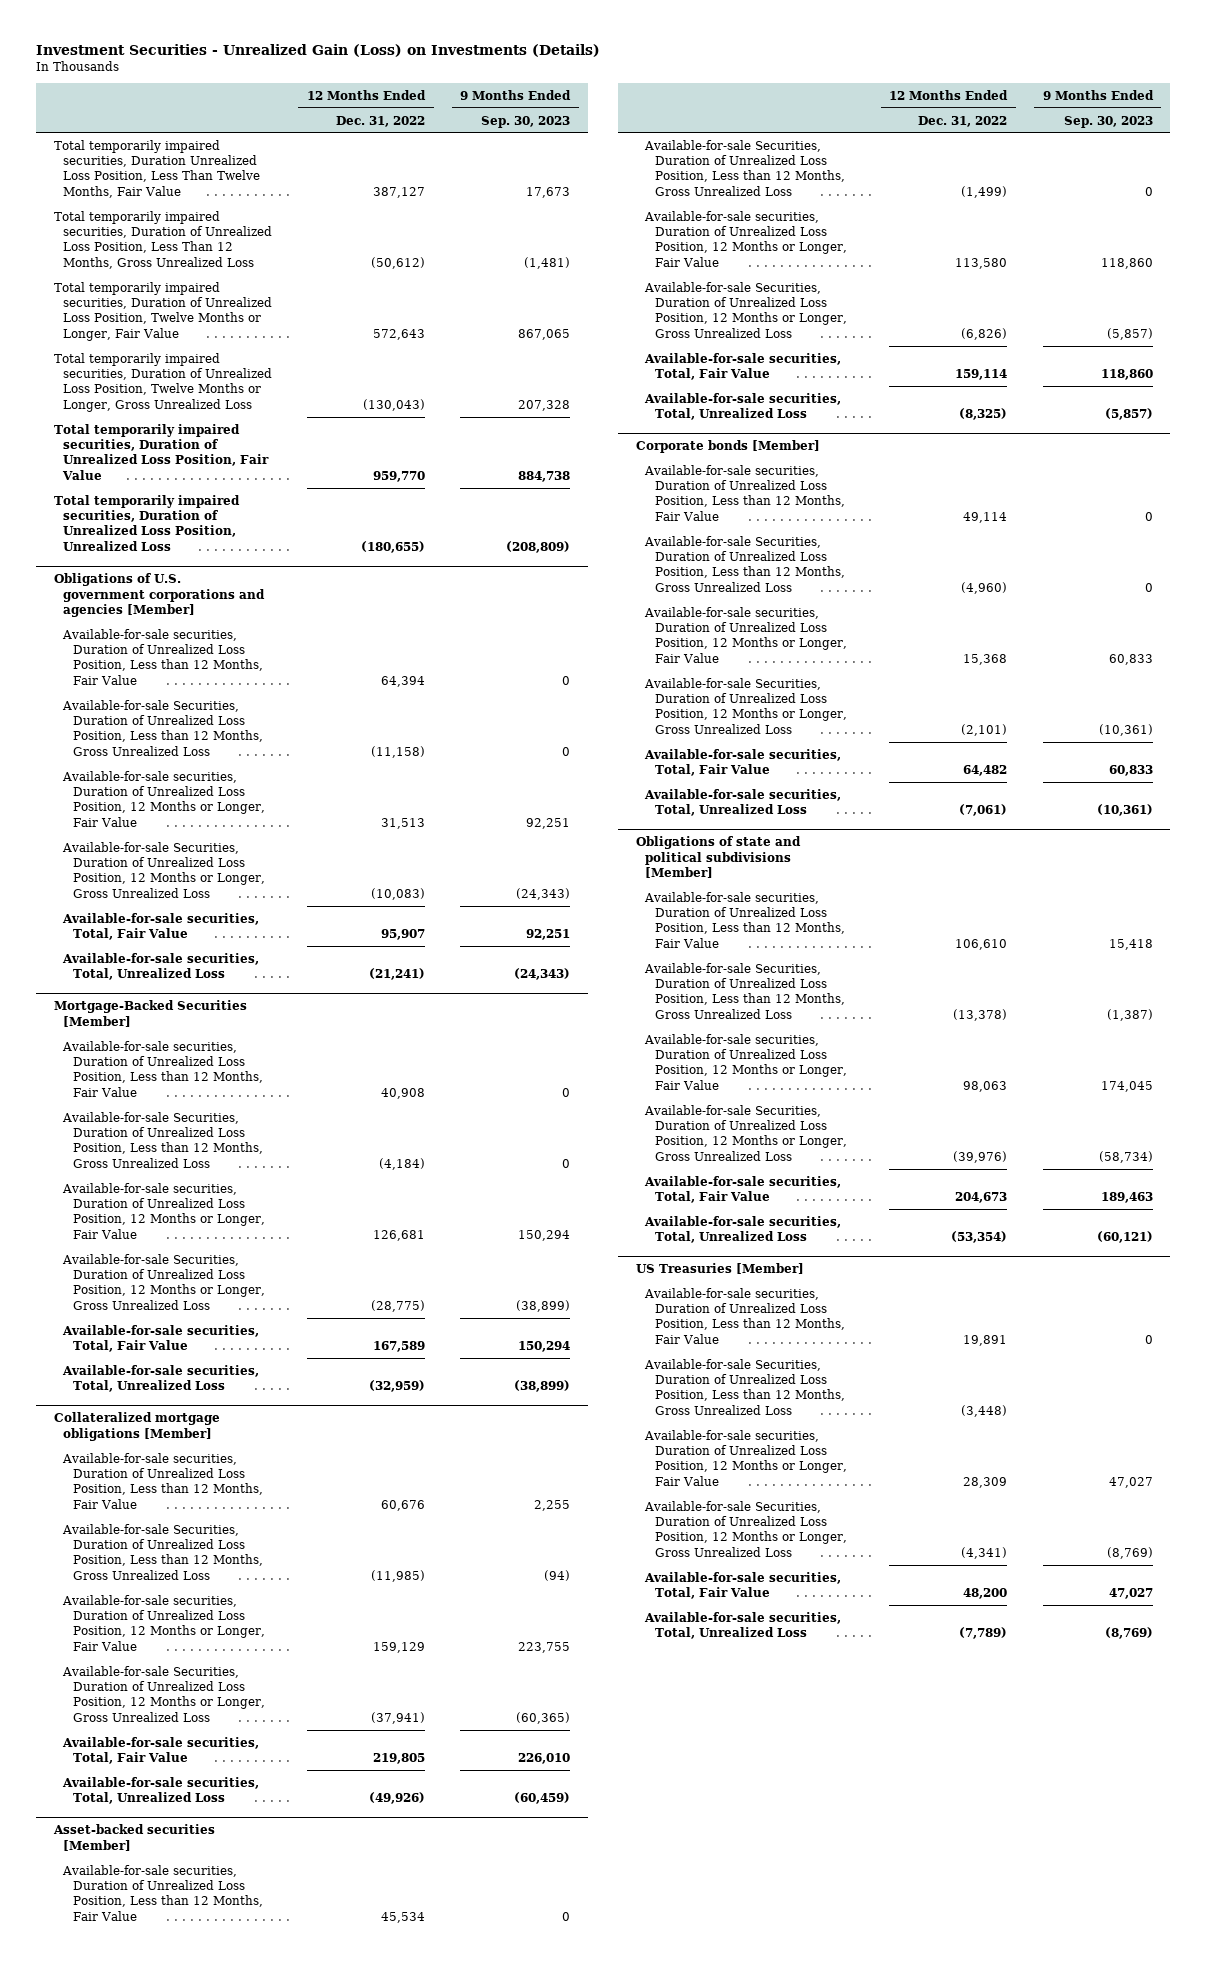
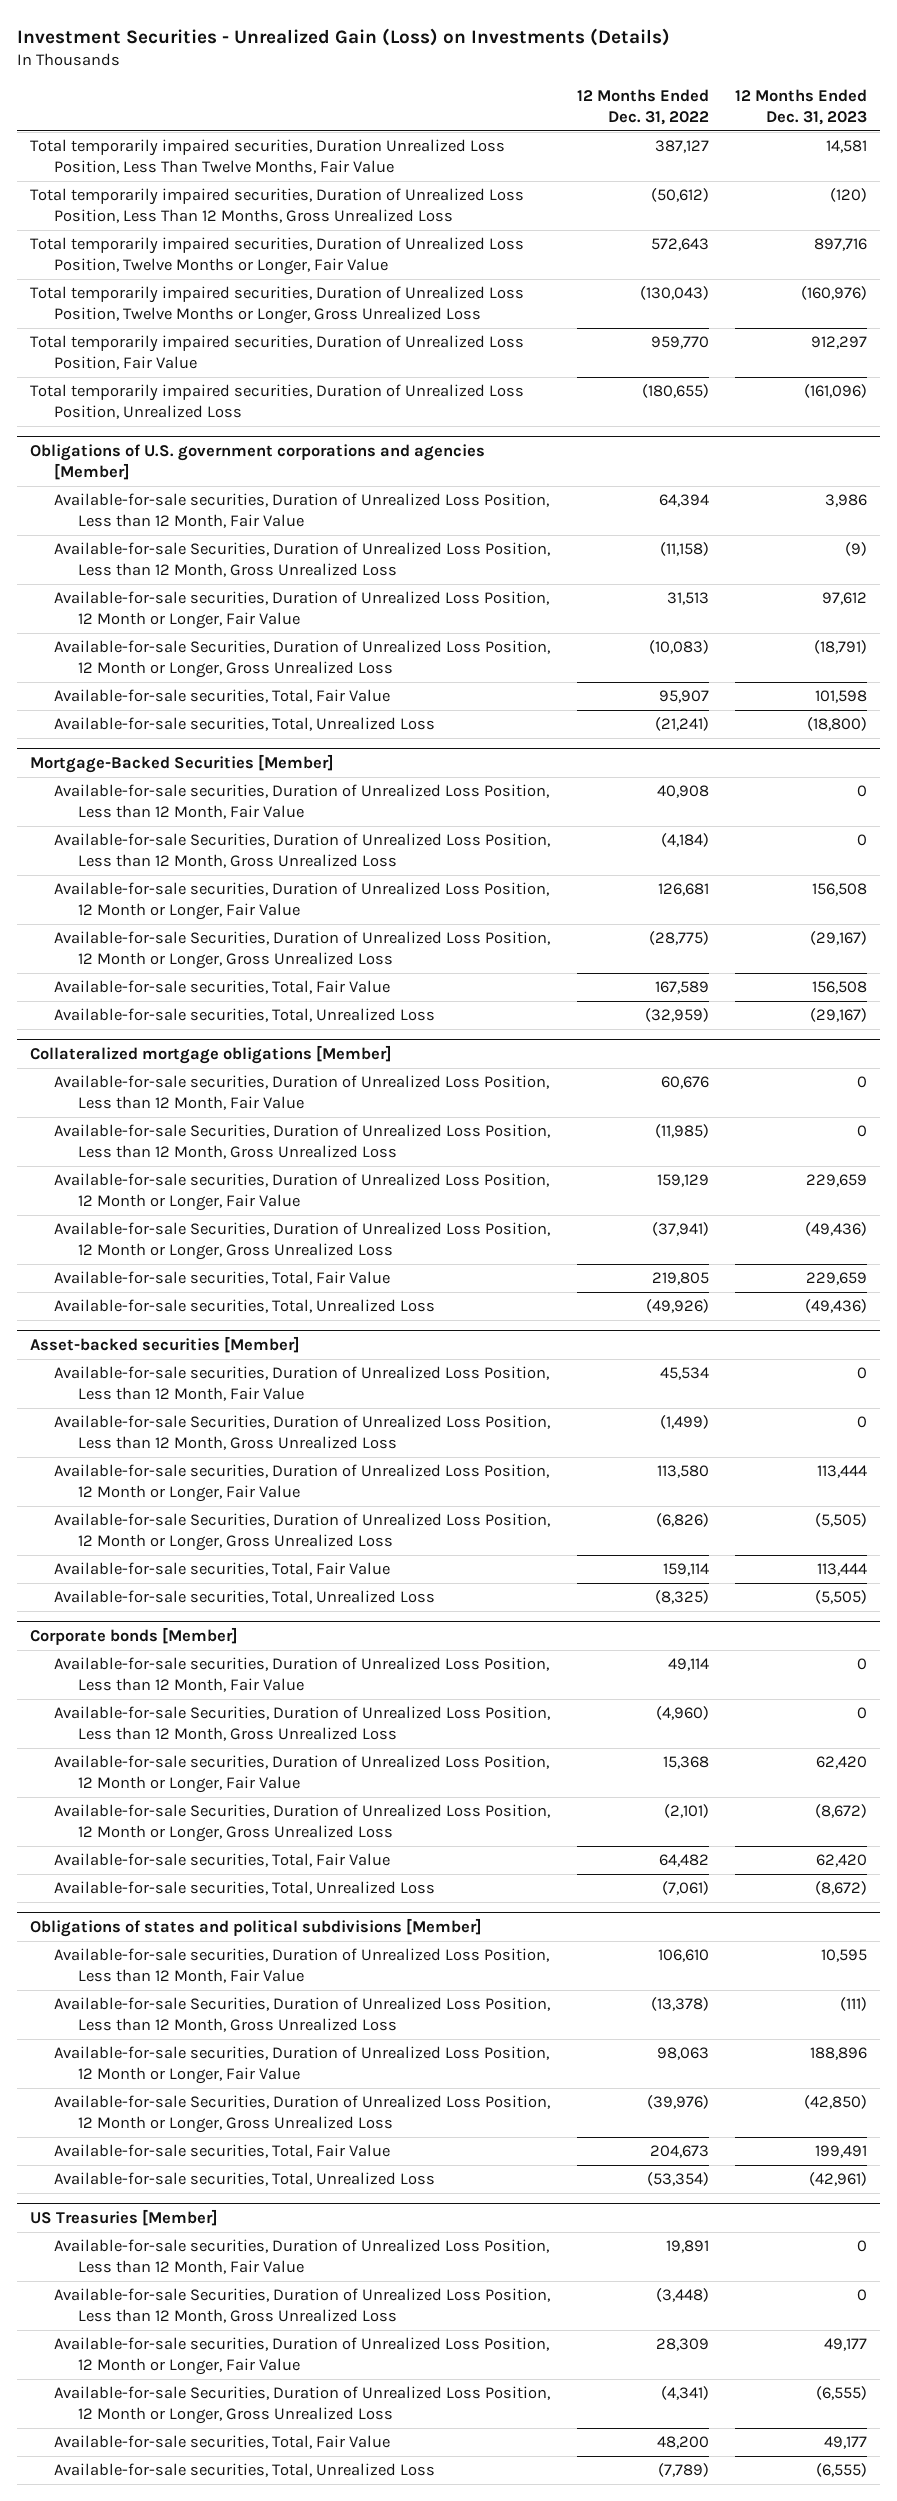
- | 12 Months Ended Dec. 31, 2022 | 9 Months Ended Sep. 30, 2023
+ | 12 Months Ended Dec. 31, 2022 | 12 Months Ended Dec. 31, 2023
@ Obligations of U.S. government corporations and agencies [Member]
- Available-for-sale securities, Duration of Unrealized Loss Position, Less than 12 Months, Fair Value | 64,394 | 0
- Available-for-sale Securities, Duration of Unrealized Loss Position, Less than 12 Months, Gross Unrealized Loss | (11,158) | 0
- Available-for-sale securities, Duration of Unrealized Loss Position, 12 Months or Longer, Fair Value | 31,513 | 92,251
- Available-for-sale Securities, Duration of Unrealized Loss Position, 12 Months or Longer, Gross Unrealized Loss | (10,083) | (24,343)
+ Available-for-sale securities, Duration of Unrealized Loss Position, Less than 12 Month, Fair Value | 64,394 | 3,986
+ Available-for-sale Securities, Duration of Unrealized Loss Position, Less than 12 Month, Gross Unrealized Loss | (11,158) | (9)
+ Available-for-sale securities, Duration of Unrealized Loss Position, 12 Month or Longer, Fair Value | 31,513 | 97,612
+ Available-for-sale Securities, Duration of Unrealized Loss Position, 12 Month or Longer, Gross Unrealized Loss | (10,083) | (18,791)
@ Mortgage-Backed Securities [Member]
- Available-for-sale securities, Duration of Unrealized Loss Position, Less than 12 Months, Fair Value | 40,908 | 0
- Available-for-sale Securities, Duration of Unrealized Loss Position, Less than 12 Months, Gross Unrealized Loss | (4,184) | 0
- Available-for-sale securities, Duration of Unrealized Loss Position, 12 Months or Longer, Fair Value | 126,681 | 150,294
- Available-for-sale Securities, Duration of Unrealized Loss Position, 12 Months or Longer, Gross Unrealized Loss | (28,775) | (38,899)
+ Available-for-sale securities, Duration of Unrealized Loss Position, Less than 12 Month, Fair Value | 40,908 | 0
+ Available-for-sale Securities, Duration of Unrealized Loss Position, Less than 12 Month, Gross Unrealized Loss | (4,184) | 0
+ Available-for-sale securities, Duration of Unrealized Loss Position, 12 Month or Longer, Fair Value | 126,681 | 156,508
+ Available-for-sale Securities, Duration of Unrealized Loss Position, 12 Month or Longer, Gross Unrealized Loss | (28,775) | (29,167)
@ Collateralized mortgage obligations [Member]
- Available-for-sale securities, Duration of Unrealized Loss Position, Less than 12 Months, Fair Value | 60,676 | 2,255
- Available-for-sale Securities, Duration of Unrealized Loss Position, Less than 12 Months, Gross Unrealized Loss | (11,985) | (94)
- Available-for-sale securities, Duration of Unrealized Loss Position, 12 Months or Longer, Fair Value | 159,129 | 223,755
- Available-for-sale Securities, Duration of Unrealized Loss Position, 12 Months or Longer, Gross Unrealized Loss | (37,941) | (60,365)
+ Available-for-sale securities, Duration of Unrealized Loss Position, Less than 12 Month, Fair Value | 60,676 | 0
+ Available-for-sale Securities, Duration of Unrealized Loss Position, Less than 12 Month, Gross Unrealized Loss | (11,985) | 0
+ Available-for-sale securities, Duration of Unrealized Loss Position, 12 Month or Longer, Fair Value | 159,129 | 229,659
+ Available-for-sale Securities, Duration of Unrealized Loss Position, 12 Month or Longer, Gross Unrealized Loss | (37,941) | (49,436)
@ Asset-backed securities [Member]
- Available-for-sale securities, Duration of Unrealized Loss Position, Less than 12 Months, Fair Value | 45,534 | 0
- Available-for-sale Securities, Duration of Unrealized Loss Position, Less than 12 Months, Gross Unrealized Loss | (1,499) | 0
- Available-for-sale securities, Duration of Unrealized Loss Position, 12 Months or Longer, Fair Value | 113,580 | 118,860
- Available-for-sale Securities, Duration of Unrealized Loss Position, 12 Months or Longer, Gross Unrealized Loss | (6,826) | (5,857)
+ Available-for-sale securities, Duration of Unrealized Loss Position, Less than 12 Month, Fair Value | 45,534 | 0
+ Available-for-sale Securities, Duration of Unrealized Loss Position, Less than 12 Month, Gross Unrealized Loss | (1,499) | 0
+ Available-for-sale securities, Duration of Unrealized Loss Position, 12 Month or Longer, Fair Value | 113,580 | 113,444
+ Available-for-sale Securities, Duration of Unrealized Loss Position, 12 Month or Longer, Gross Unrealized Loss | (6,826) | (5,505)
@ Corporate bonds [Member]
- Available-for-sale securities, Duration of Unrealized Loss Position, Less than 12 Months, Fair Value | 49,114 | 0
- Available-for-sale Securities, Duration of Unrealized Loss Position, Less than 12 Months, Gross Unrealized Loss | (4,960) | 0
- Available-for-sale securities, Duration of Unrealized Loss Position, 12 Months or Longer, Fair Value | 15,368 | 60,833
- Available-for-sale Securities, Duration of Unrealized Loss Position, 12 Months or Longer, Gross Unrealized Loss | (2,101) | (10,361)
+ Available-for-sale securities, Duration of Unrealized Loss Position, Less than 12 Month, Fair Value | 49,114 | 0
+ Available-for-sale Securities, Duration of Unrealized Loss Position, Less than 12 Month, Gross Unrealized Loss | (4,960) | 0
+ Available-for-sale securities, Duration of Unrealized Loss Position, 12 Month or Longer, Fair Value | 15,368 | 62,420
+ Available-for-sale Securities, Duration of Unrealized Loss Position, 12 Month or Longer, Gross Unrealized Loss | (2,101) | (8,672)
- Obligations of state and political subdivisions [Member]
- Available-for-sale securities, Duration of Unrealized Loss Position, Less than 12 Months, Fair Value | 106,610 | 15,418
- Available-for-sale Securities, Duration of Unrealized Loss Position, Less than 12 Months, Gross Unrealized Loss | (13,378) | (1,387)
- Available-for-sale securities, Duration of Unrealized Loss Position, 12 Months or Longer, Fair Value | 98,063 | 174,045
- Available-for-sale Securities, Duration of Unrealized Loss Position, 12 Months or Longer, Gross Unrealized Loss | (39,976) | (58,734)
+ Obligations of states and political subdivisions [Member]
+ Available-for-sale securities, Duration of Unrealized Loss Position, Less than 12 Month, Fair Value | 106,610 | 10,595
+ Available-for-sale Securities, Duration of Unrealized Loss Position, Less than 12 Month, Gross Unrealized Loss | (13,378) | (111)
+ Available-for-sale securities, Duration of Unrealized Loss Position, 12 Month or Longer, Fair Value | 98,063 | 188,896
+ Available-for-sale Securities, Duration of Unrealized Loss Position, 12 Month or Longer, Gross Unrealized Loss | (39,976) | (42,850)
@ US Treasuries [Member]
- Available-for-sale securities, Duration of Unrealized Loss Position, Less than 12 Months, Fair Value | 19,891 | 0
- Available-for-sale Securities, Duration of Unrealized Loss Position, Less than 12 Months, Gross Unrealized Loss | (3,448) |
- Available-for-sale securities, Duration of Unrealized Loss Position, 12 Months or Longer, Fair Value | 28,309 | 47,027
- Available-for-sale Securities, Duration of Unrealized Loss Position, 12 Months or Longer, Gross Unrealized Loss | (4,341) | (8,769)
+ Available-for-sale securities, Duration of Unrealized Loss Position, Less than 12 Month, Fair Value | 19,891 | 0
+ Available-for-sale Securities, Duration of Unrealized Loss Position, Less than 12 Month, Gross Unrealized Loss | (3,448) | 0
+ Available-for-sale securities, Duration of Unrealized Loss Position, 12 Month or Longer, Fair Value | 28,309 | 49,177
+ Available-for-sale Securities, Duration of Unrealized Loss Position, 12 Month or Longer, Gross Unrealized Loss | (4,341) | (6,555)

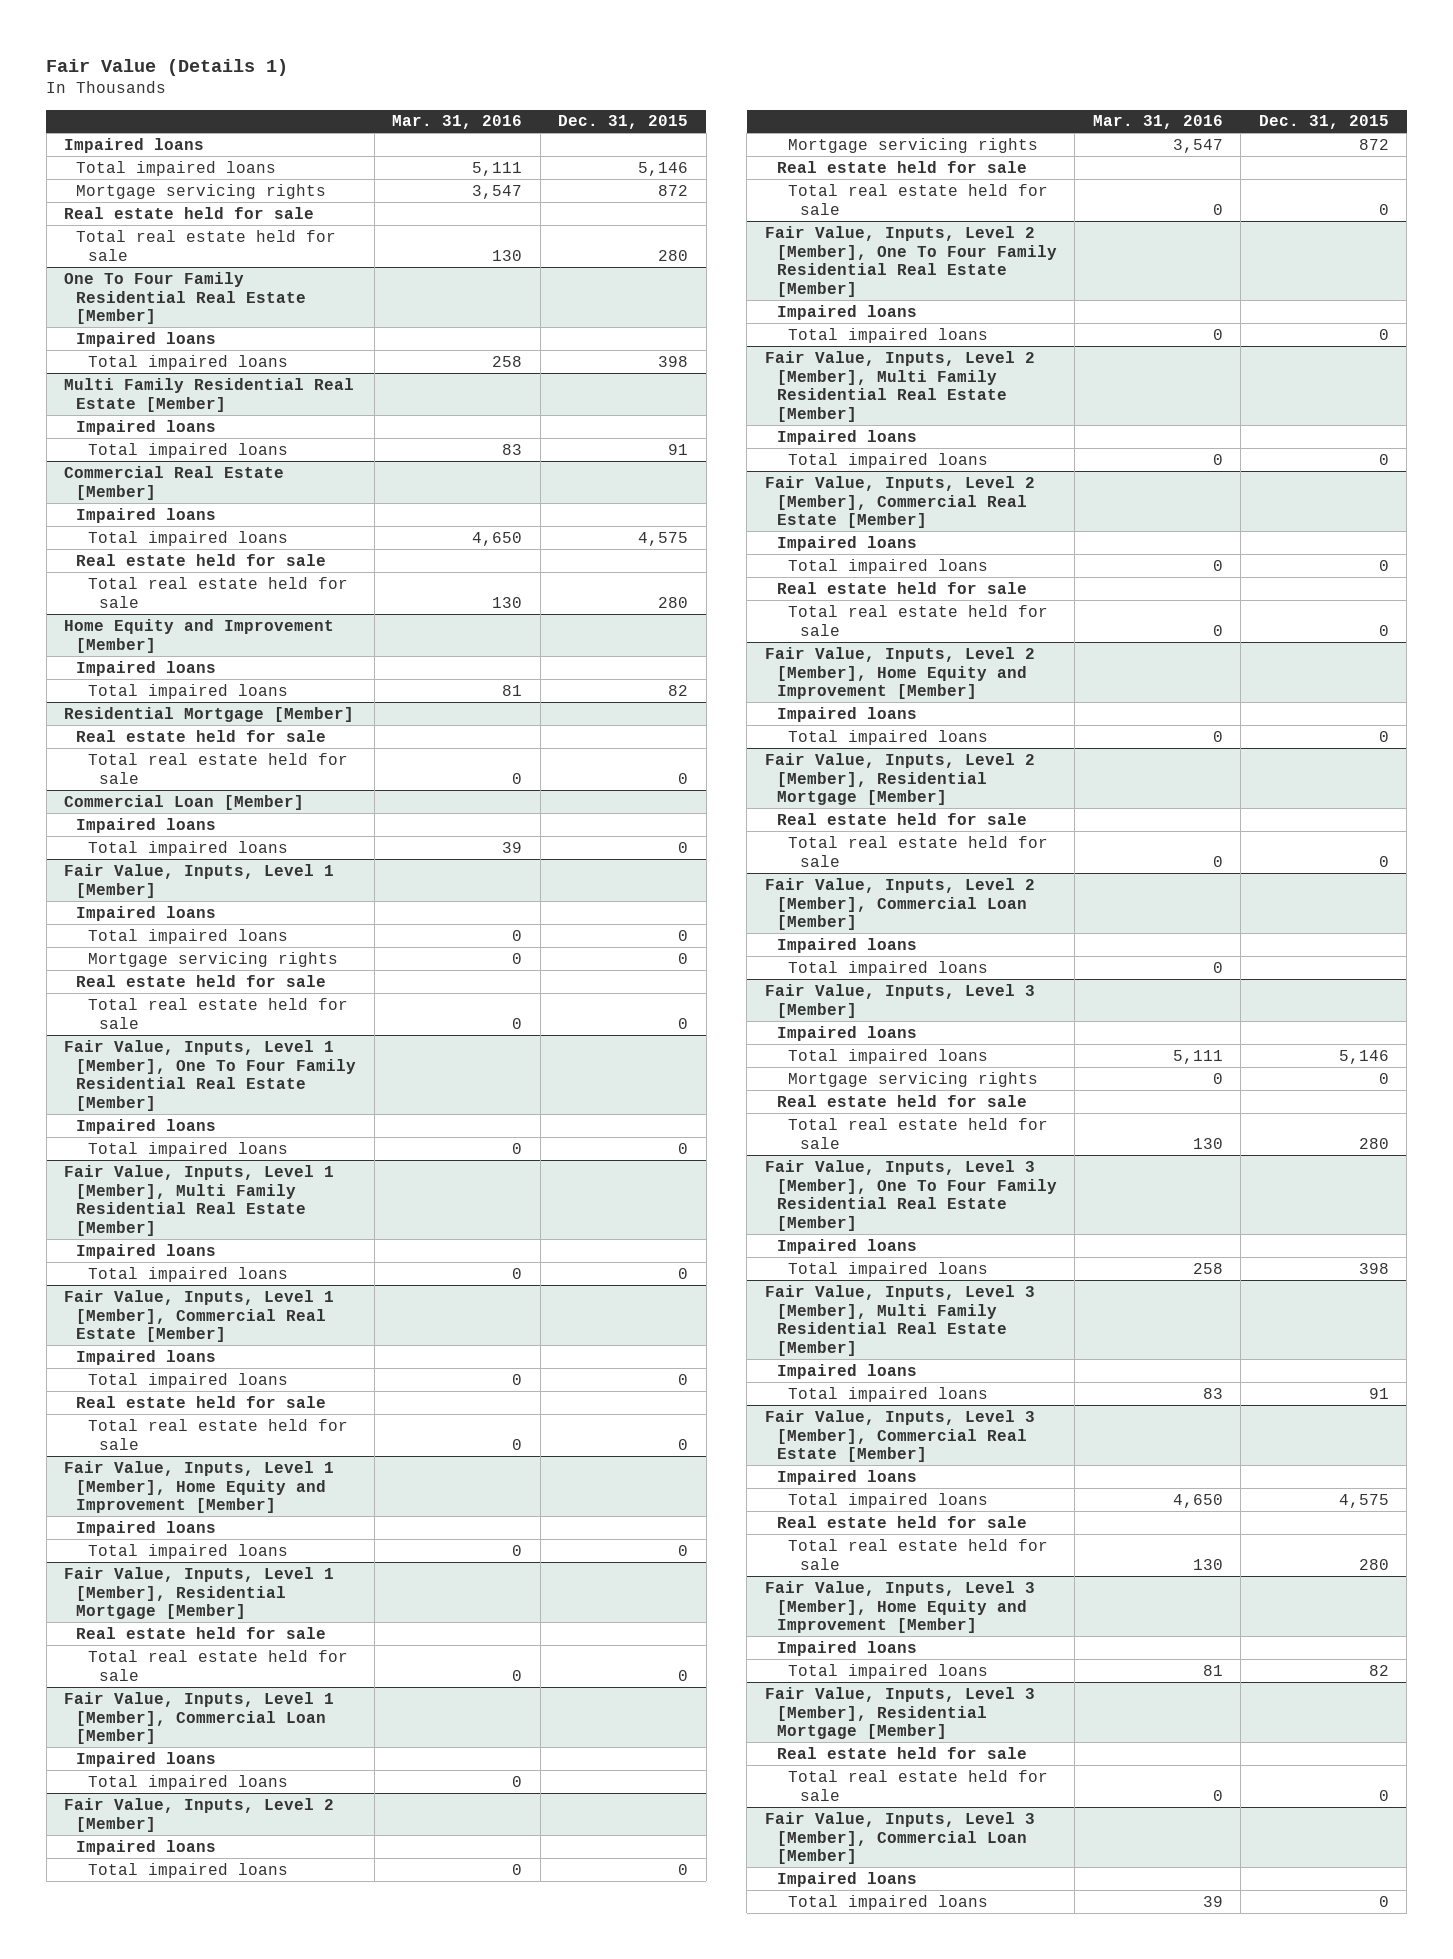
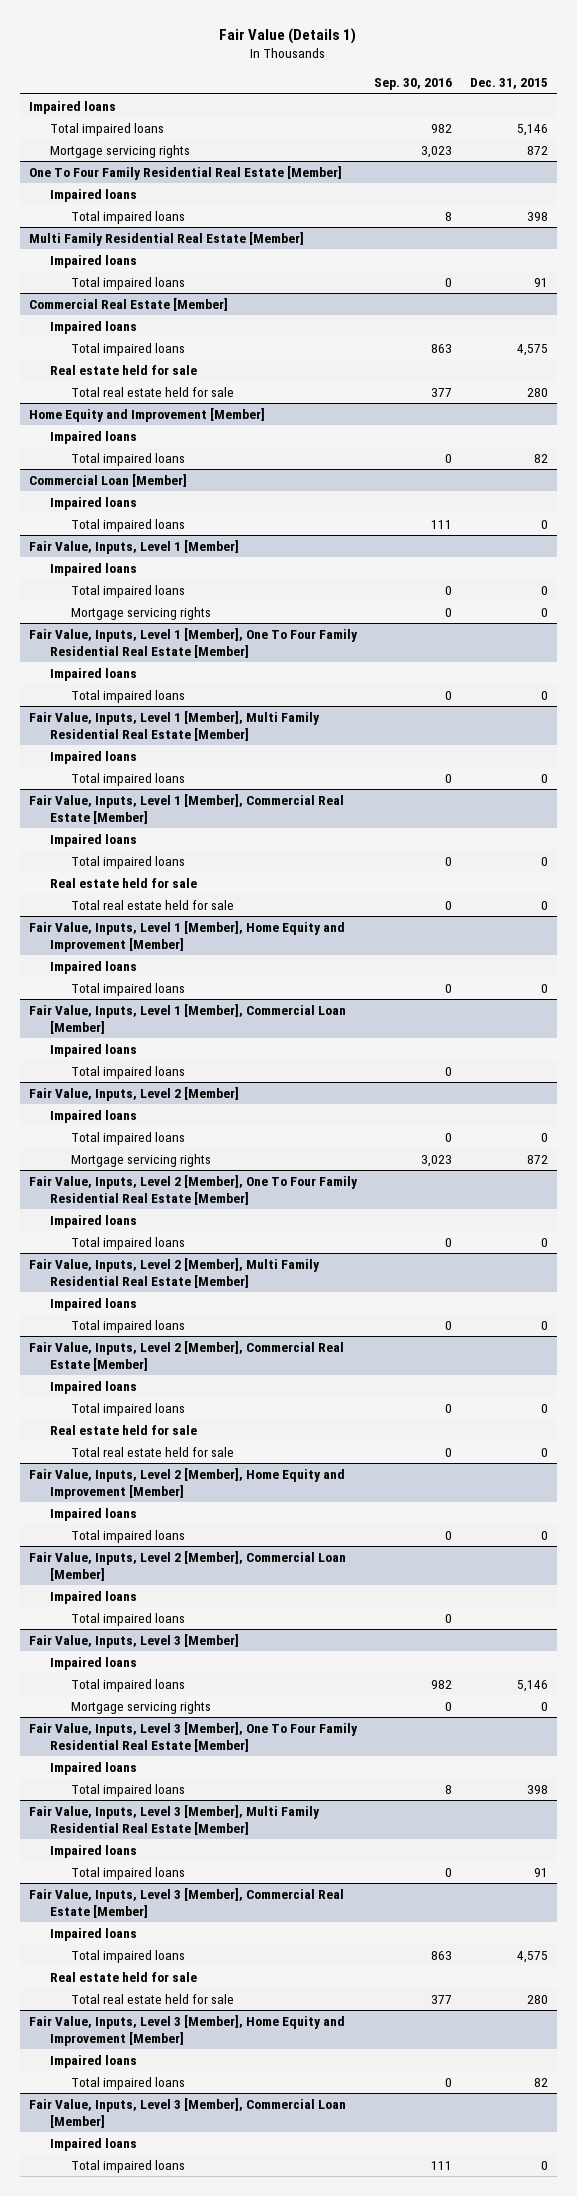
- | Mar. 31, 2016 | Dec. 31, 2015
+ | Sep. 30, 2016 | Dec. 31, 2015
- Real estate held for sale
- Total real estate held for sale | 130 | 280
- Residential Mortgage [Member]
- Real estate held for sale
- Total real estate held for sale | 0 | 0
@ Fair Value, Inputs, Level 1 [Member]
- Real estate held for sale
- Total real estate held for sale | 0 | 0
- Fair Value, Inputs, Level 1 [Member], Residential Mortgage [Member]
- Real estate held for sale
- Total real estate held for sale | 0 | 0
@ Fair Value, Inputs, Level 2 [Member]
- Real estate held for sale
- Total real estate held for sale | 0 | 0
- Fair Value, Inputs, Level 2 [Member], Residential Mortgage [Member]
- Real estate held for sale
- Total real estate held for sale | 0 | 0
@ Fair Value, Inputs, Level 3 [Member]
- Real estate held for sale
- Total real estate held for sale | 130 | 280
- Fair Value, Inputs, Level 3 [Member], Residential Mortgage [Member]
- Real estate held for sale
- Total real estate held for sale | 0 | 0

